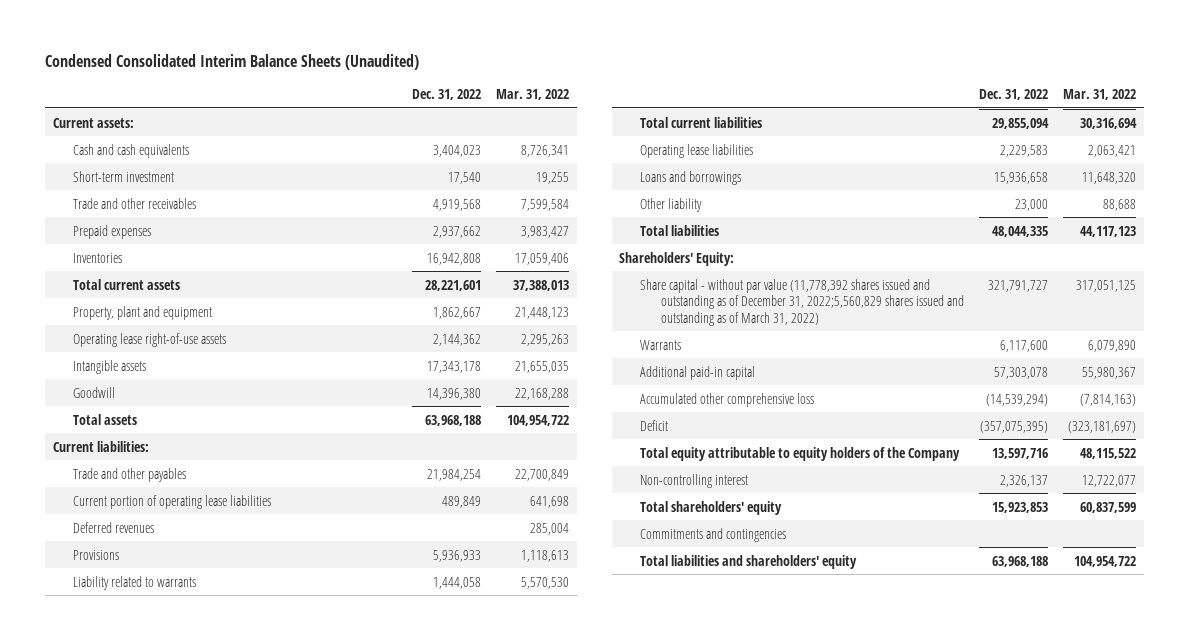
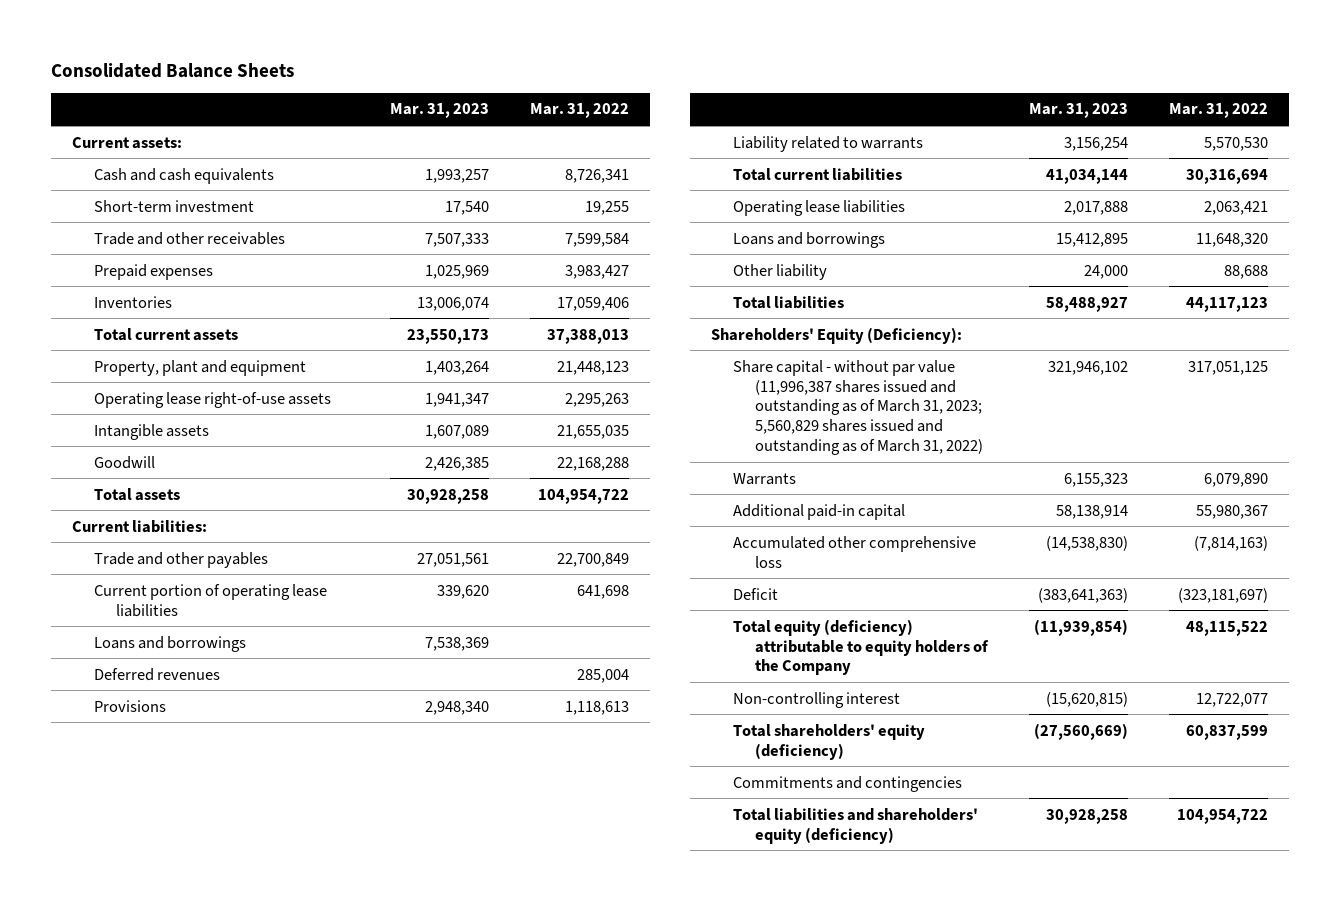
- Condensed Consolidated Interim Balance Sheets (Unaudited)
+ Consolidated Balance Sheets
- | Dec. 31, 2022 | Mar. 31, 2022
+ | Mar. 31, 2023 | Mar. 31, 2022
+ Loans and borrowings | 7,538,369 |
- Shareholders' Equity:
- Share capital - without par value (11,778,392 shares issued and outstanding as of December 31, 2022;5,560,829 shares issued and outstanding as of March 31, 2022) | 321,791,727 | 317,051,125
+ Shareholders' Equity (Deficiency):
+ Share capital - without par value (11,996,387 shares issued and outstanding as of March 31, 2023; 5,560,829 shares issued and outstanding as of March 31, 2022) | 321,946,102 | 317,051,125
- Total equity attributable to equity holders of the Company | 13,597,716 | 48,115,522
+ Total equity (deficiency) attributable to equity holders of the Company | (11,939,854) | 48,115,522
- Total shareholders' equity | 15,923,853 | 60,837,599
+ Total shareholders' equity (deficiency) | (27,560,669) | 60,837,599
- Total liabilities and shareholders' equity | 63,968,188 | 104,954,722
+ Total liabilities and shareholders' equity (deficiency) | 30,928,258 | 104,954,722

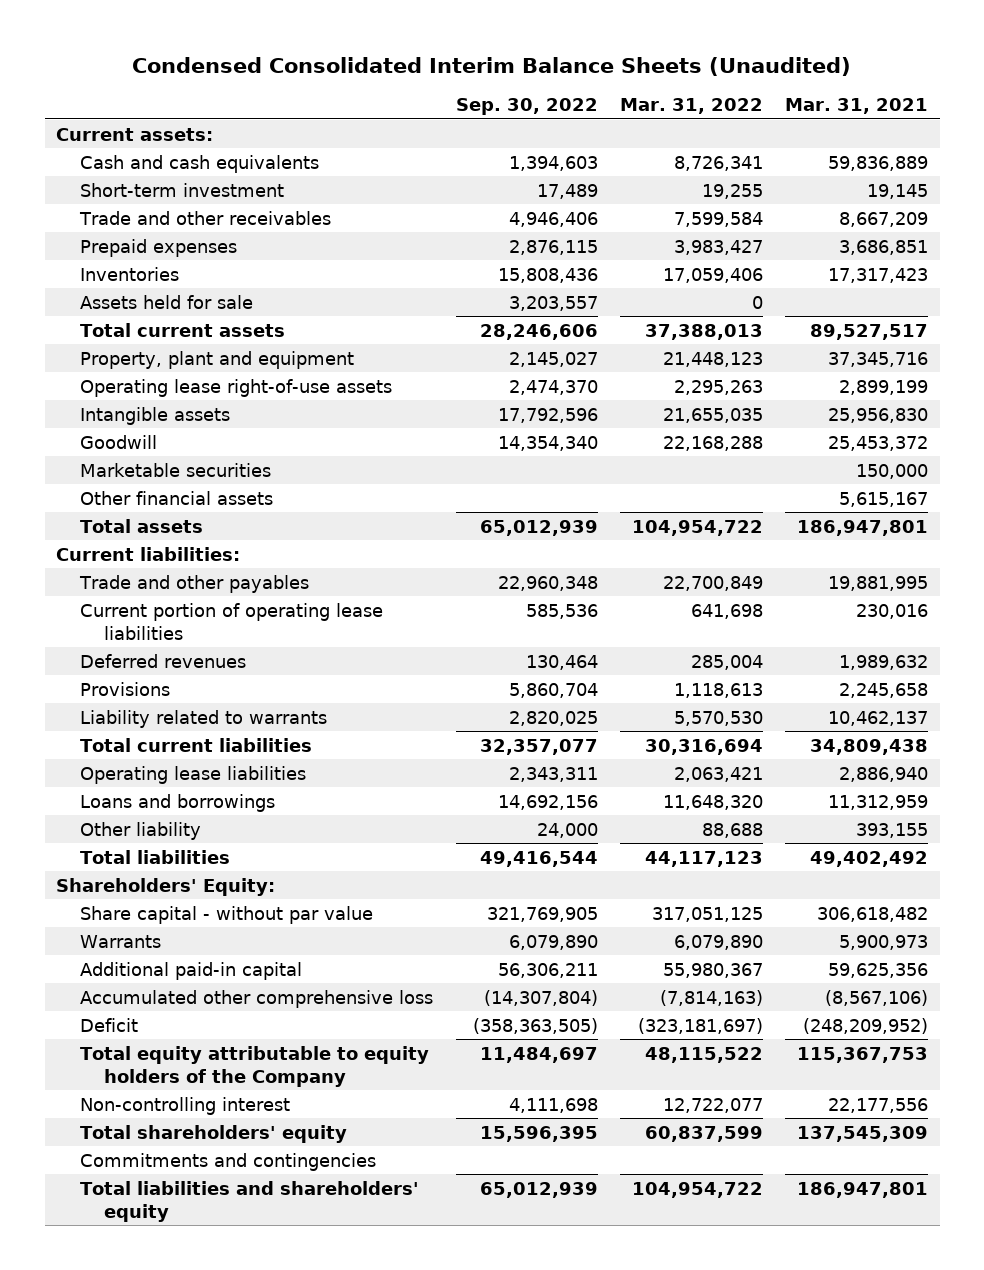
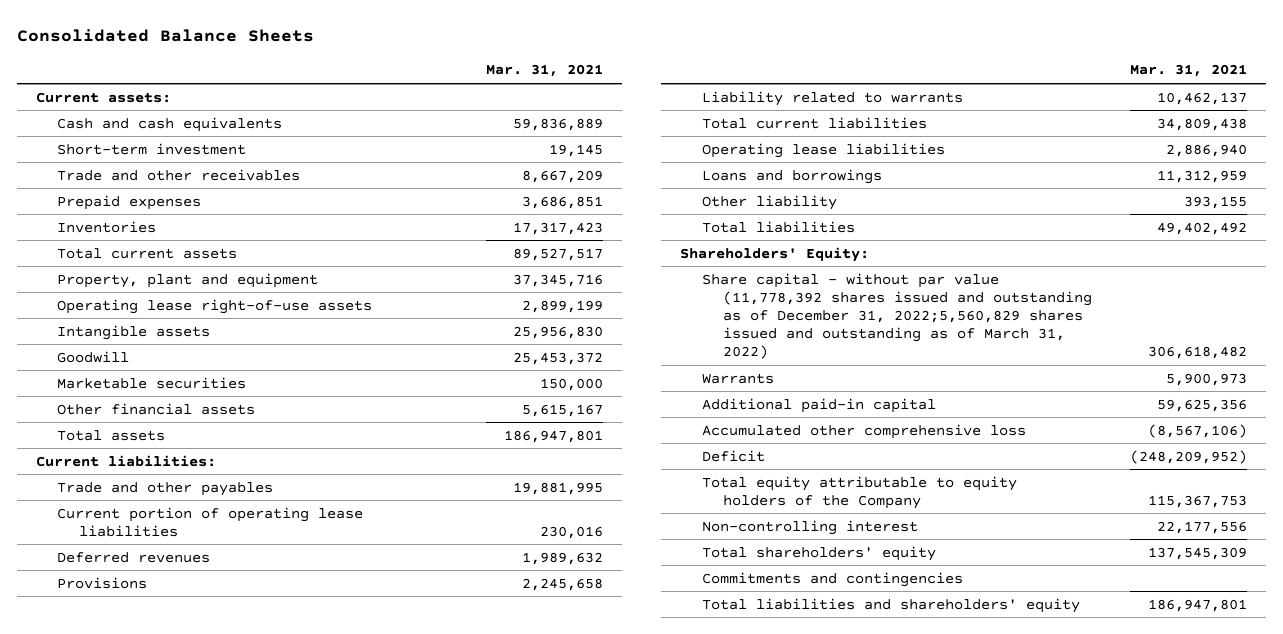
- Condensed Consolidated Interim Balance Sheets (Unaudited)
+ Consolidated Balance Sheets
- | Sep. 30, 2022 | Mar. 31, 2022 | Mar. 31, 2021
+ | Mar. 31, 2021
- Assets held for sale | 3,203,557 | 0 |
- Share capital - without par value | 321,769,905 | 317,051,125 | 306,618,482
+ Share capital - without par value (11,778,392 shares issued and outstanding as of December 31, 2022;5,560,829 shares issued and outstanding as of March 31, 2022) | 306,618,482

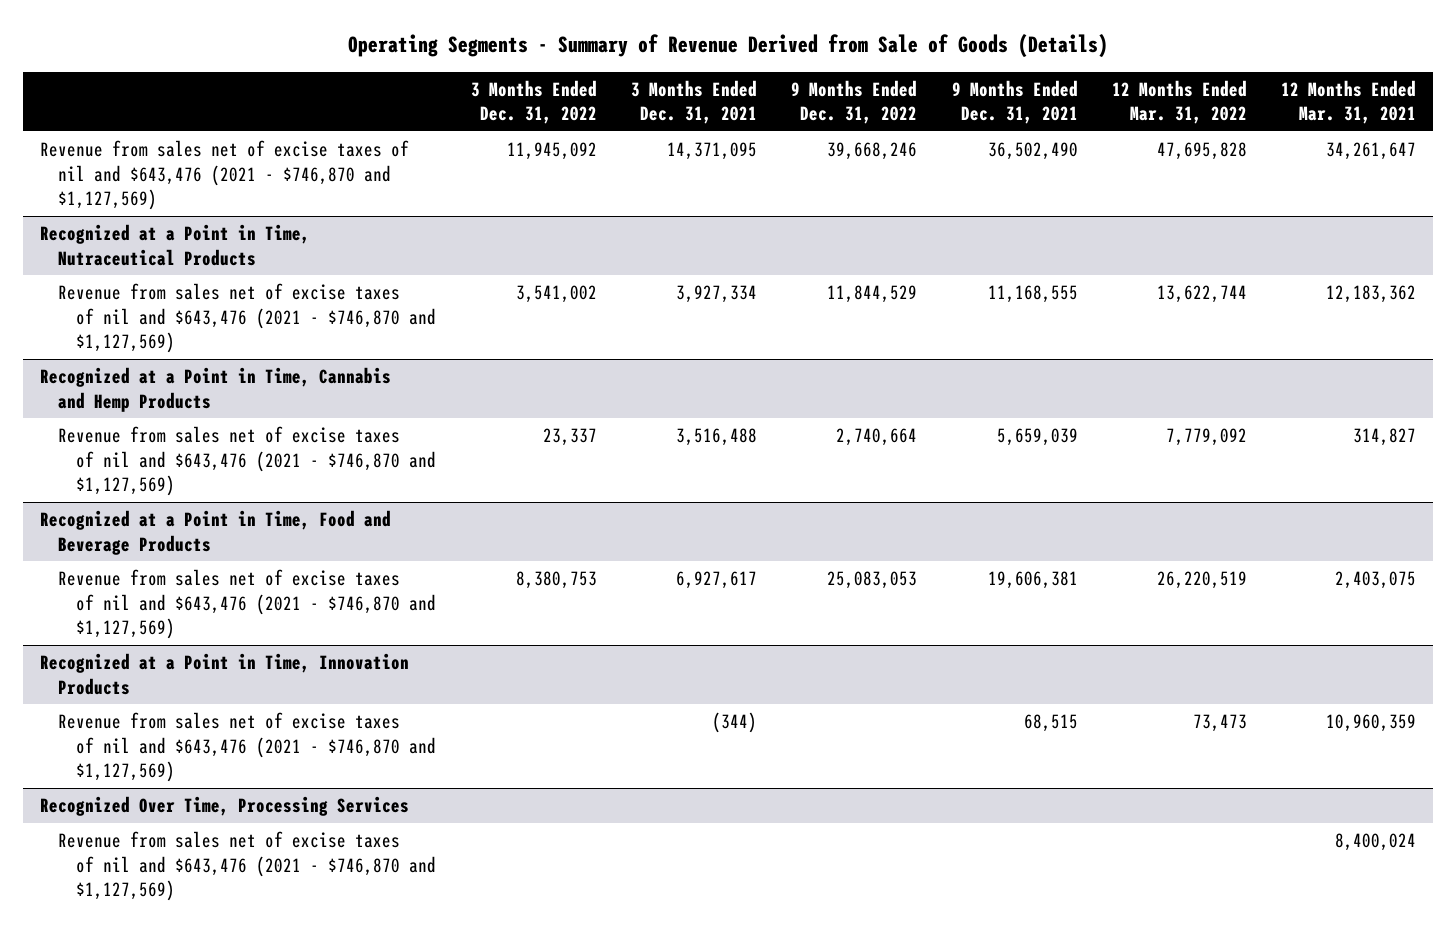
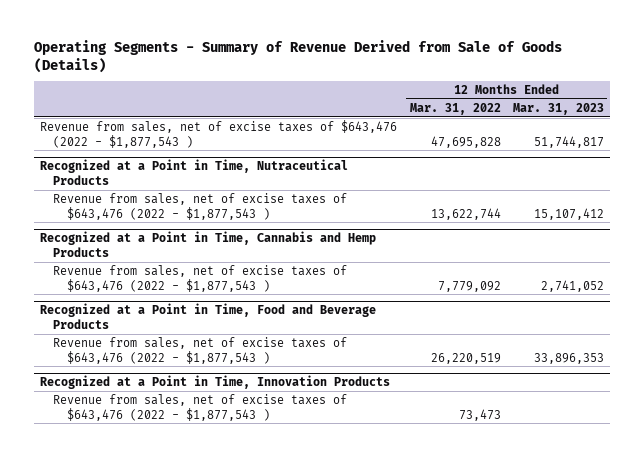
- | 3 Months Ended Dec. 31, 2022 | 3 Months Ended Dec. 31, 2021 | 9 Months Ended Dec. 31, 2022 | 9 Months Ended Dec. 31, 2021 | 12 Months Ended Mar. 31, 2022 | 12 Months Ended Mar. 31, 2021
+ | 12 Months Ended Mar. 31, 2022 | 12 Months Ended Mar. 31, 2023
- Revenue from sales net of excise taxes of nil and $643,476 (2021 - $746,870 and $1,127,569) | 11,945,092 | 14,371,095 | 39,668,246 | 36,502,490 | 47,695,828 | 34,261,647
+ Revenue from sales, net of excise taxes of $643,476 (2022 - $1,877,543 ) | 47,695,828 | 51,744,817
@ Recognized at a Point in Time, Nutraceutical Products
- Revenue from sales net of excise taxes of nil and $643,476 (2021 - $746,870 and $1,127,569) | 3,541,002 | 3,927,334 | 11,844,529 | 11,168,555 | 13,622,744 | 12,183,362
+ Revenue from sales, net of excise taxes of $643,476 (2022 - $1,877,543 ) | 13,622,744 | 15,107,412
@ Recognized at a Point in Time, Cannabis and Hemp Products
- Revenue from sales net of excise taxes of nil and $643,476 (2021 - $746,870 and $1,127,569) | 23,337 | 3,516,488 | 2,740,664 | 5,659,039 | 7,779,092 | 314,827
+ Revenue from sales, net of excise taxes of $643,476 (2022 - $1,877,543 ) | 7,779,092 | 2,741,052
@ Recognized at a Point in Time, Food and Beverage Products
- Revenue from sales net of excise taxes of nil and $643,476 (2021 - $746,870 and $1,127,569) | 8,380,753 | 6,927,617 | 25,083,053 | 19,606,381 | 26,220,519 | 2,403,075
+ Revenue from sales, net of excise taxes of $643,476 (2022 - $1,877,543 ) | 26,220,519 | 33,896,353
@ Recognized at a Point in Time, Innovation Products
- Revenue from sales net of excise taxes of nil and $643,476 (2021 - $746,870 and $1,127,569) | | (344) | | 68,515 | 73,473 | 10,960,359
- Recognized Over Time, Processing Services
- Revenue from sales net of excise taxes of nil and $643,476 (2021 - $746,870 and $1,127,569) | | | | | | 8,400,024
@ Recognized at a Point in Time, Innovation Products
+ Revenue from sales, net of excise taxes of $643,476 (2022 - $1,877,543 ) | 73,473 |

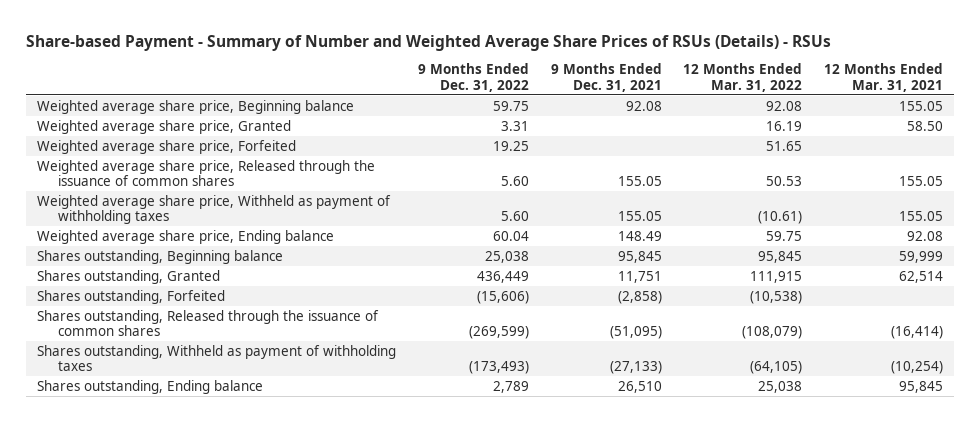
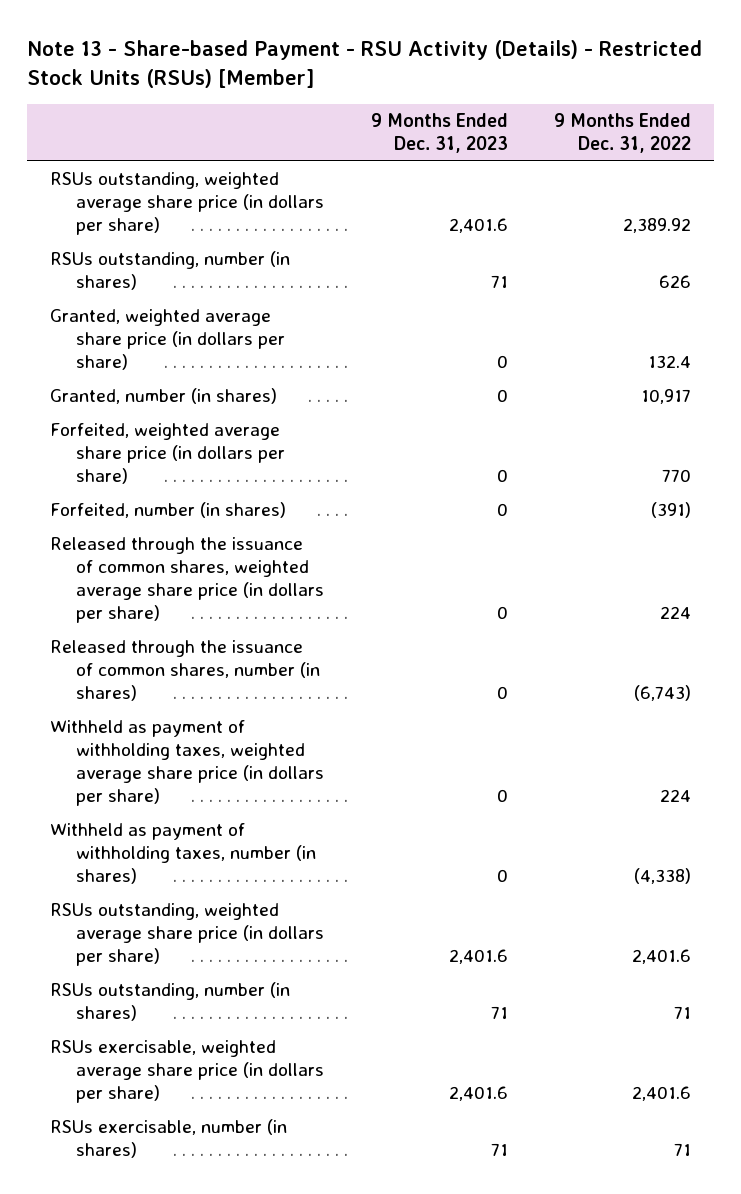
- Share-based Payment - Summary of Number and Weighted Average Share Prices of RSUs (Details) - RSUs
+ Note 13 - Share-based Payment - RSU Activity (Details) - Restricted Stock Units (RSUs) [Member]
- | 9 Months Ended Dec. 31, 2022 | 9 Months Ended Dec. 31, 2021 | 12 Months Ended Mar. 31, 2022 | 12 Months Ended Mar. 31, 2021
+ | 9 Months Ended Dec. 31, 2023 | 9 Months Ended Dec. 31, 2022
- Weighted average share price, Beginning balance | 59.75 | 92.08 | 92.08 | 155.05
- Weighted average share price, Granted | 3.31 | | 16.19 | 58.50
- Weighted average share price, Forfeited | 19.25 | | 51.65 |
- Weighted average share price, Released through the issuance of common shares | 5.60 | 155.05 | 50.53 | 155.05
- Weighted average share price, Withheld as payment of withholding taxes | 5.60 | 155.05 | (10.61) | 155.05
- Weighted average share price, Ending balance | 60.04 | 148.49 | 59.75 | 92.08
- Shares outstanding, Beginning balance | 25,038 | 95,845 | 95,845 | 59,999
- Shares outstanding, Granted | 436,449 | 11,751 | 111,915 | 62,514
- Shares outstanding, Forfeited | (15,606) | (2,858) | (10,538) |
- Shares outstanding, Released through the issuance of common shares | (269,599) | (51,095) | (108,079) | (16,414)
- Shares outstanding, Withheld as payment of withholding taxes | (173,493) | (27,133) | (64,105) | (10,254)
- Shares outstanding, Ending balance | 2,789 | 26,510 | 25,038 | 95,845
+ RSUs outstanding, weighted average share price (in dollars per share) | 2,401.6 | 2,389.92
+ RSUs outstanding, number (in shares) | 71 | 626
+ Granted, weighted average share price (in dollars per share) | 0 | 132.4
+ Granted, number (in shares) | 0 | 10,917
+ Forfeited, weighted average share price (in dollars per share) | 0 | 770
+ Forfeited, number (in shares) | 0 | (391)
+ Released through the issuance of common shares, weighted average share price (in dollars per share) | 0 | 224
+ Released through the issuance of common shares, number (in shares) | 0 | (6,743)
+ Withheld as payment of withholding taxes, weighted average share price (in dollars per share) | 0 | 224
+ Withheld as payment of withholding taxes, number (in shares) | 0 | (4,338)
+ RSUs outstanding, weighted average share price (in dollars per share) | 2,401.6 | 2,401.6
+ RSUs outstanding, number (in shares) | 71 | 71
+ RSUs exercisable, weighted average share price (in dollars per share) | 2,401.6 | 2,401.6
+ RSUs exercisable, number (in shares) | 71 | 71

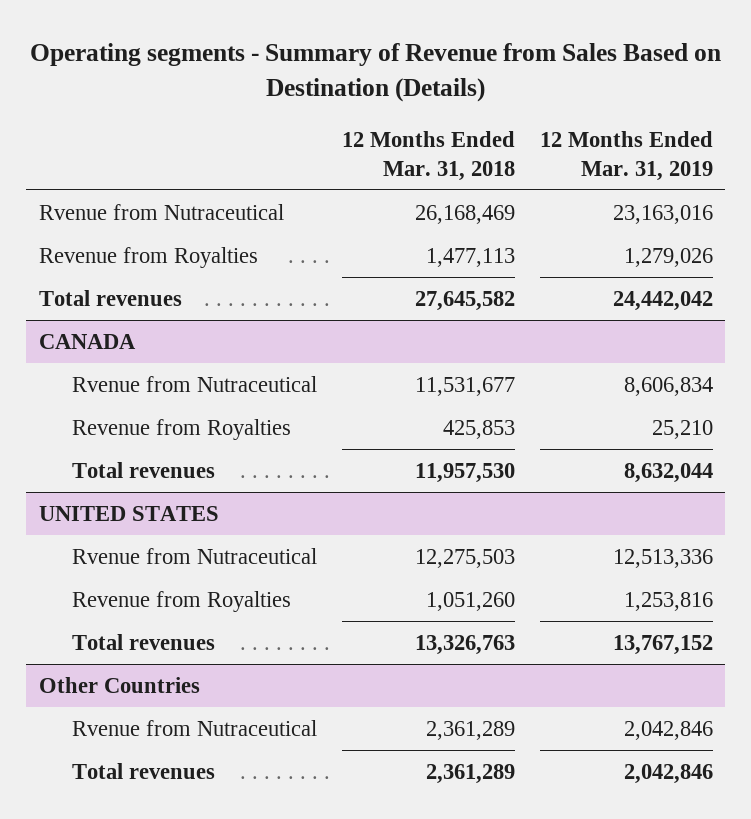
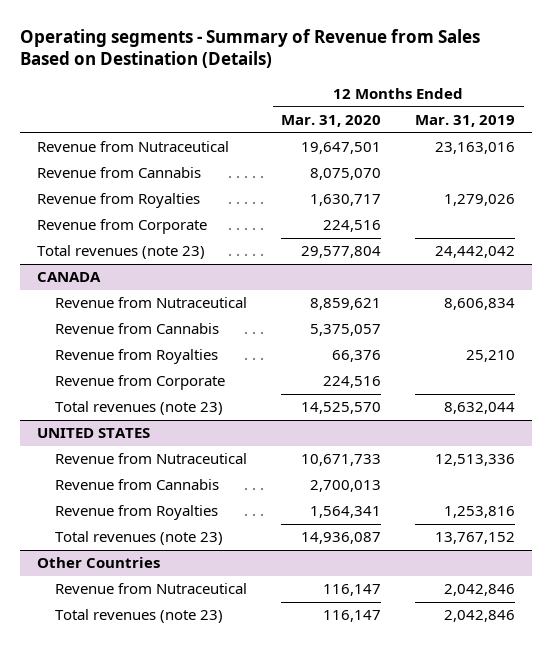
- | 12 Months Ended Mar. 31, 2018 | 12 Months Ended Mar. 31, 2019
+ | 12 Months Ended Mar. 31, 2020 | 12 Months Ended Mar. 31, 2019
- Rvenue from Nutraceutical | 26,168,469 | 23,163,016
+ Revenue from Nutraceutical | 19,647,501 | 23,163,016
+ Revenue from Cannabis | 8,075,070 |
- Total revenues | 27,645,582 | 24,442,042
+ Revenue from Corporate | 224,516 |
+ Total revenues (note 23) | 29,577,804 | 24,442,042
@ CANADA
- Rvenue from Nutraceutical | 11,531,677 | 8,606,834
+ Revenue from Nutraceutical | 8,859,621 | 8,606,834
+ Revenue from Cannabis | 5,375,057 |
- Total revenues | 11,957,530 | 8,632,044
+ Revenue from Corporate | 224,516 |
+ Total revenues (note 23) | 14,525,570 | 8,632,044
@ UNITED STATES
- Rvenue from Nutraceutical | 12,275,503 | 12,513,336
+ Revenue from Nutraceutical | 10,671,733 | 12,513,336
+ Revenue from Cannabis | 2,700,013 |
- Total revenues | 13,326,763 | 13,767,152
+ Total revenues (note 23) | 14,936,087 | 13,767,152
@ Other Countries
- Rvenue from Nutraceutical | 2,361,289 | 2,042,846
- Total revenues | 2,361,289 | 2,042,846
+ Revenue from Nutraceutical | 116,147 | 2,042,846
+ Total revenues (note 23) | 116,147 | 2,042,846

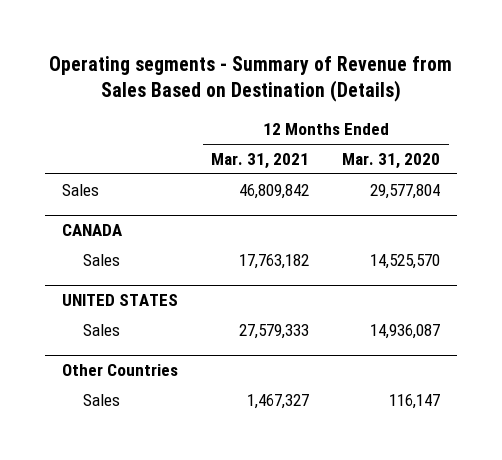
- | 12 Months Ended Mar. 31, 2020 | 12 Months Ended Mar. 31, 2019
+ | 12 Months Ended Mar. 31, 2021 | 12 Months Ended Mar. 31, 2020
- Revenue from Nutraceutical | 19,647,501 | 23,163,016
- Revenue from Cannabis | 8,075,070 |
- Revenue from Royalties | 1,630,717 | 1,279,026
- Revenue from Corporate | 224,516 |
- Total revenues (note 23) | 29,577,804 | 24,442,042
+ Sales | 46,809,842 | 29,577,804
@ CANADA
- Revenue from Nutraceutical | 8,859,621 | 8,606,834
- Revenue from Cannabis | 5,375,057 |
- Revenue from Royalties | 66,376 | 25,210
- Revenue from Corporate | 224,516 |
- Total revenues (note 23) | 14,525,570 | 8,632,044
+ Sales | 17,763,182 | 14,525,570
@ UNITED STATES
- Revenue from Nutraceutical | 10,671,733 | 12,513,336
- Revenue from Cannabis | 2,700,013 |
- Revenue from Royalties | 1,564,341 | 1,253,816
- Total revenues (note 23) | 14,936,087 | 13,767,152
+ Sales | 27,579,333 | 14,936,087
@ Other Countries
- Revenue from Nutraceutical | 116,147 | 2,042,846
- Total revenues (note 23) | 116,147 | 2,042,846
+ Sales | 1,467,327 | 116,147

